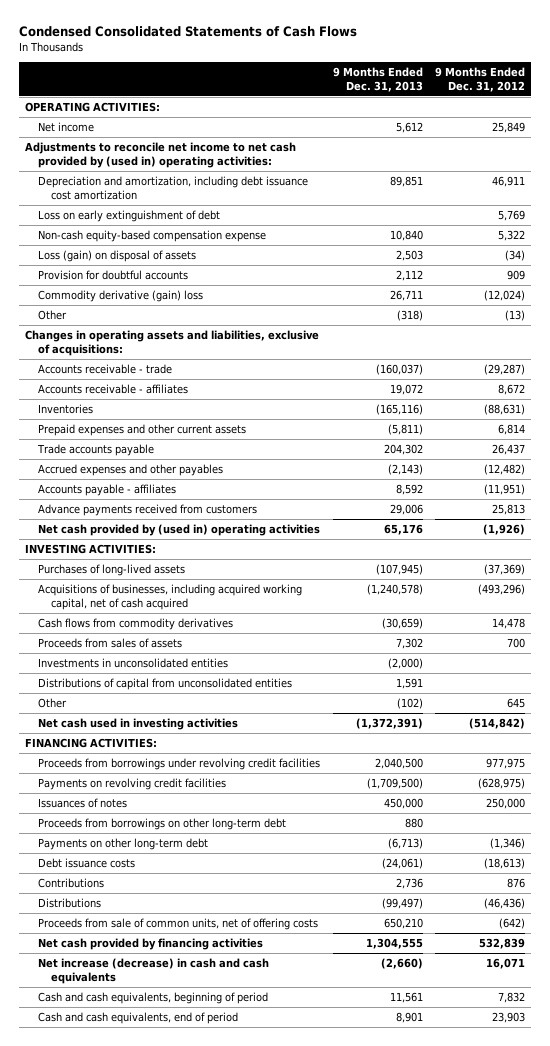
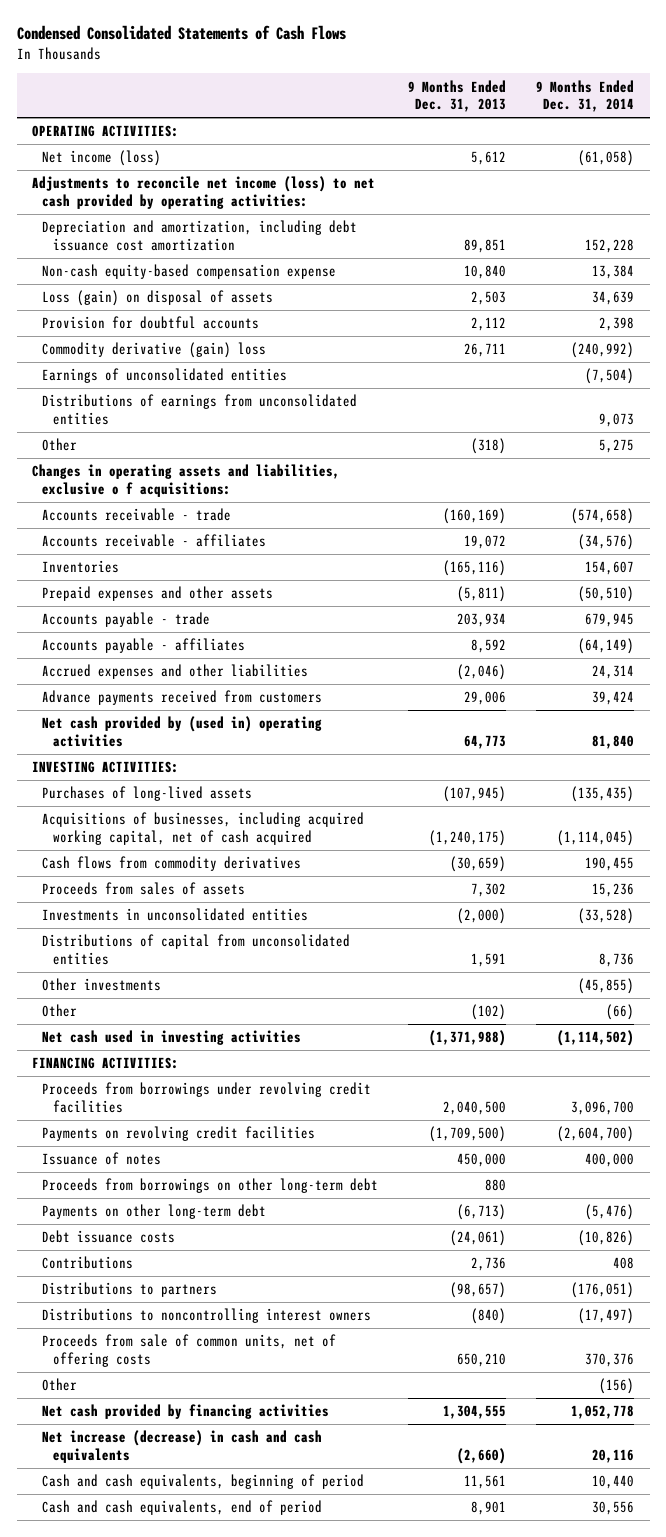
- | 9 Months Ended Dec. 31, 2013 | 9 Months Ended Dec. 31, 2012
+ | 9 Months Ended Dec. 31, 2013 | 9 Months Ended Dec. 31, 2014
- Net income | 5,612 | 25,849
- Adjustments to reconcile net income to net cash provided by (used in) operating activities:
+ Net income (loss) | 5,612 | (61,058)
+ Adjustments to reconcile net income (loss) to net cash provided by operating activities:
- Loss on early extinguishment of debt | | 5,769
+ Earnings of unconsolidated entities | | (7,504)
+ Distributions of earnings from unconsolidated entities | | 9,073
- Changes in operating assets and liabilities, exclusive of acquisitions:
- Accounts receivable - trade | (160,037) | (29,287)
+ Changes in operating assets and liabilities, exclusive o f acquisitions:
+ Accounts receivable - trade | (160,169) | (574,658)
- Prepaid expenses and other current assets | (5,811) | 6,814
- Trade accounts payable | 204,302 | 26,437
- Accrued expenses and other payables | (2,143) | (12,482)
+ Prepaid expenses and other assets | (5,811) | (50,510)
+ Accounts payable - trade | 203,934 | 679,945
+ Accrued expenses and other liabilities | (2,046) | 24,314
- Net cash provided by (used in) operating activities | 65,176 | (1,926)
+ Net cash provided by (used in) operating activities | 64,773 | 81,840
- Acquisitions of businesses, including acquired working capital, net of cash acquired | (1,240,578) | (493,296)
+ Acquisitions of businesses, including acquired working capital, net of cash acquired | (1,240,175) | (1,114,045)
+ Other investments | | (45,855)
- Net cash used in investing activities | (1,372,391) | (514,842)
+ Net cash used in investing activities | (1,371,988) | (1,114,502)
- Issuances of notes | 450,000 | 250,000
+ Issuance of notes | 450,000 | 400,000
- Distributions | (99,497) | (46,436)
+ Distributions to partners | (98,657) | (176,051)
+ Distributions to noncontrolling interest owners | (840) | (17,497)
+ Other | | (156)

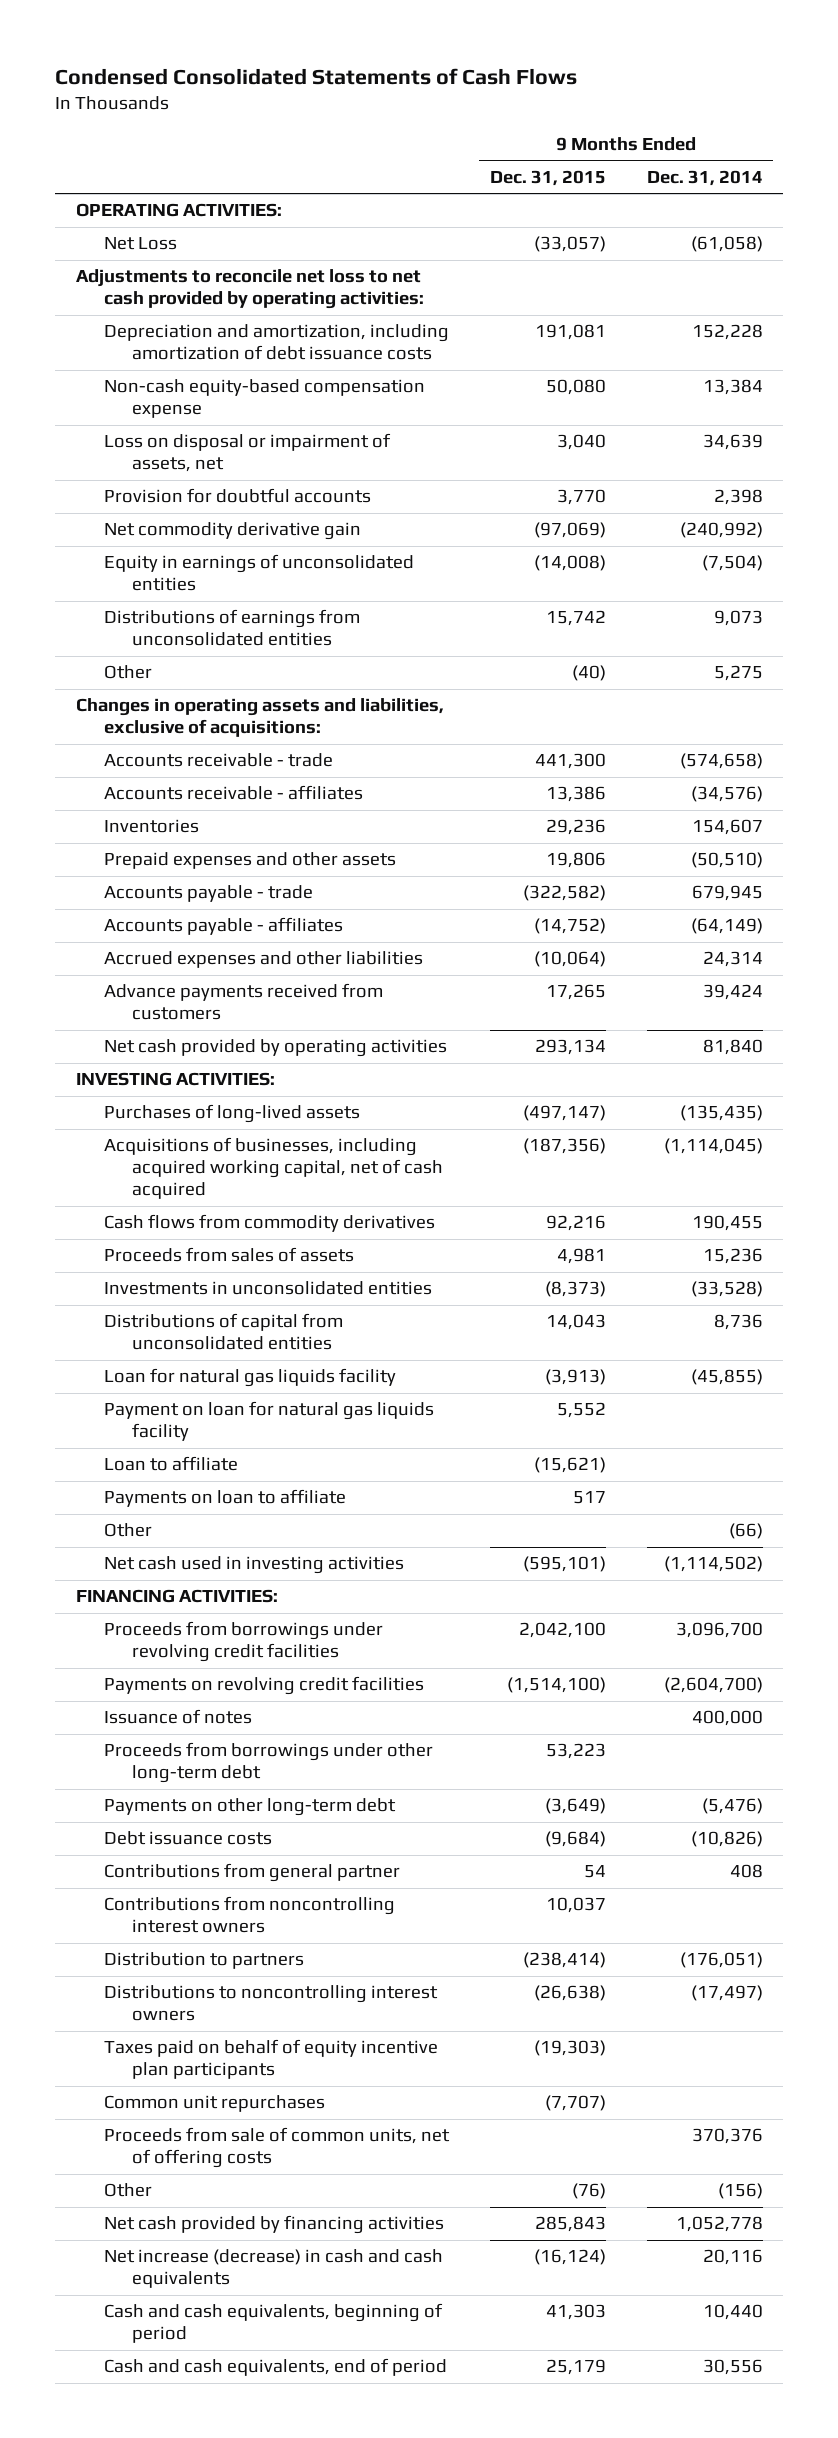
- | 9 Months Ended Dec. 31, 2013 | 9 Months Ended Dec. 31, 2014
+ | 9 Months Ended Dec. 31, 2015 | 9 Months Ended Dec. 31, 2014
- Net income (loss) | 5,612 | (61,058)
- Adjustments to reconcile net income (loss) to net cash provided by operating activities:
- Depreciation and amortization, including debt issuance cost amortization | 89,851 | 152,228
+ Net Loss | (33,057) | (61,058)
+ Adjustments to reconcile net loss to net cash provided by operating activities:
+ Depreciation and amortization, including amortization of debt issuance costs | 191,081 | 152,228
- Loss (gain) on disposal of assets | 2,503 | 34,639
+ Loss on disposal or impairment of assets, net | 3,040 | 34,639
- Commodity derivative (gain) loss | 26,711 | (240,992)
- Earnings of unconsolidated entities | | (7,504)
+ Net commodity derivative gain | (97,069) | (240,992)
+ Equity in earnings of unconsolidated entities | (14,008) | (7,504)
- Changes in operating assets and liabilities, exclusive o f acquisitions:
+ Changes in operating assets and liabilities, exclusive of acquisitions:
- Net cash provided by (used in) operating activities | 64,773 | 81,840
+ Net cash provided by operating activities | 293,134 | 81,840
- Other investments | | (45,855)
+ Loan for natural gas liquids facility | (3,913) | (45,855)
+ Payment on loan for natural gas liquids facility | 5,552 |
+ Loan to affiliate | (15,621) |
+ Payments on loan to affiliate | 517 |
- Proceeds from borrowings on other long-term debt | 880 |
+ Proceeds from borrowings under other long-term debt | 53,223 |
- Contributions | 2,736 | 408
- Distributions to partners | (98,657) | (176,051)
+ Contributions from general partner | 54 | 408
+ Contributions from noncontrolling interest owners | 10,037 |
+ Distribution to partners | (238,414) | (176,051)
+ Taxes paid on behalf of equity incentive plan participants | (19,303) |
+ Common unit repurchases | (7,707) |

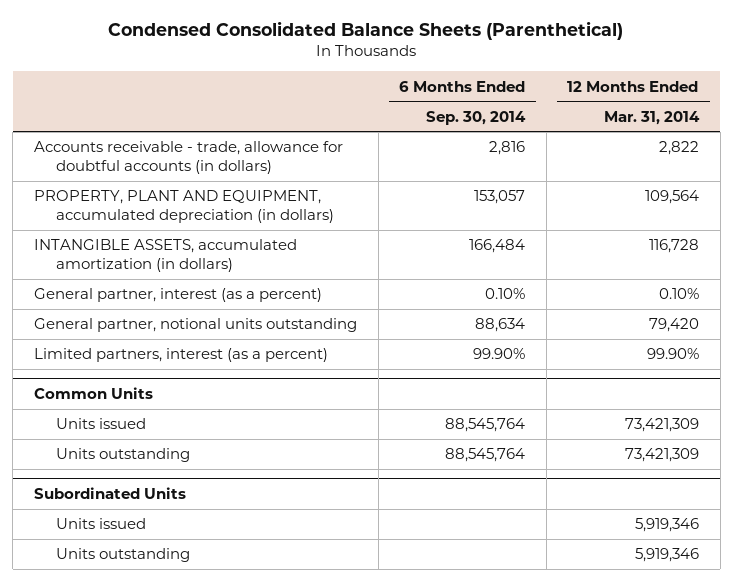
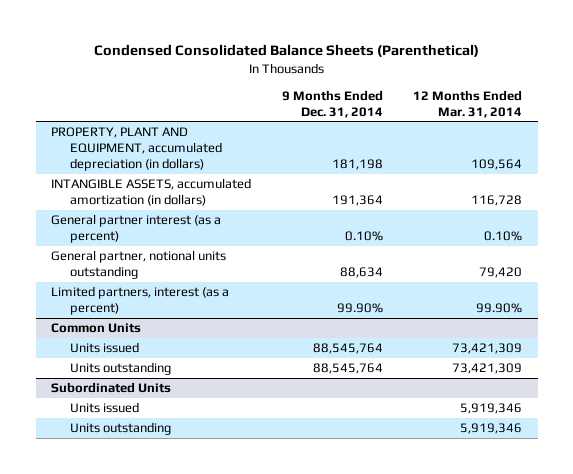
- | 6 Months Ended Sep. 30, 2014 | 12 Months Ended Mar. 31, 2014
+ | 9 Months Ended Dec. 31, 2014 | 12 Months Ended Mar. 31, 2014
- Accounts receivable - trade, allowance for doubtful accounts (in dollars) | 2,816 | 2,822
- General partner, interest (as a percent) | 0.10% | 0.10%
+ General partner interest (as a percent) | 0.10% | 0.10%

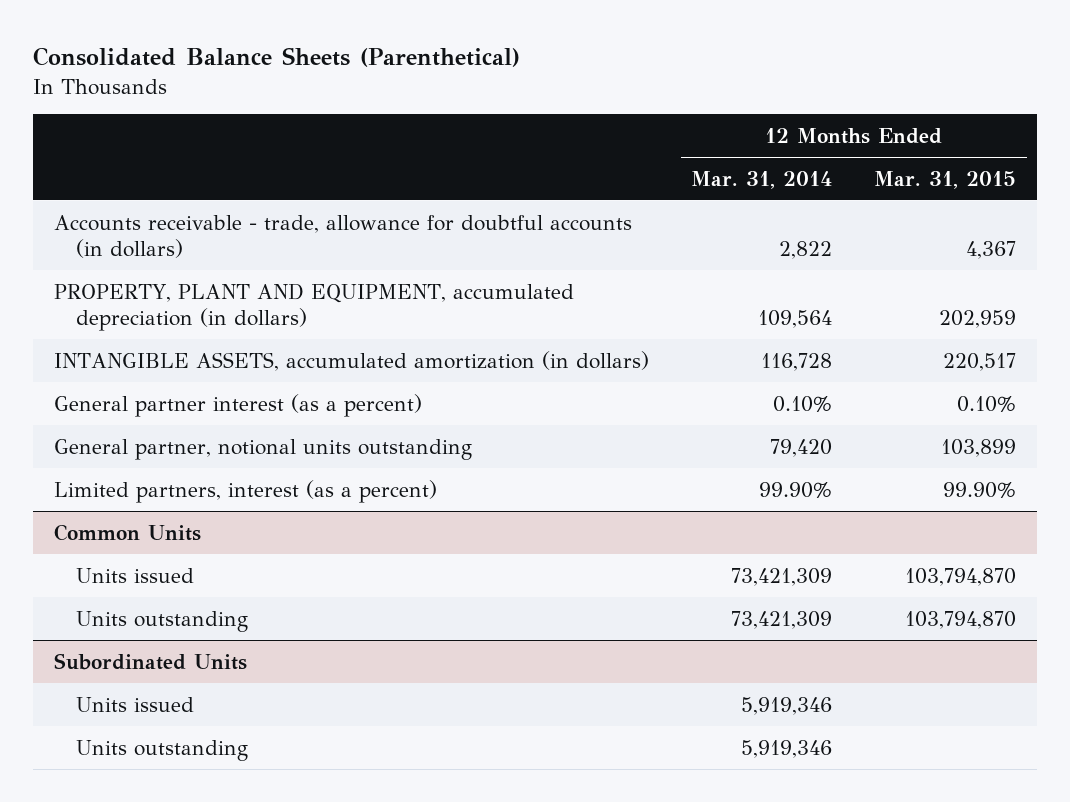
- Condensed Consolidated Balance Sheets (Parenthetical)
+ Consolidated Balance Sheets (Parenthetical)
- | 9 Months Ended Dec. 31, 2014 | 12 Months Ended Mar. 31, 2014
+ | 12 Months Ended Mar. 31, 2014 | 12 Months Ended Mar. 31, 2015
+ Accounts receivable - trade, allowance for doubtful accounts (in dollars) | 2,822 | 4,367

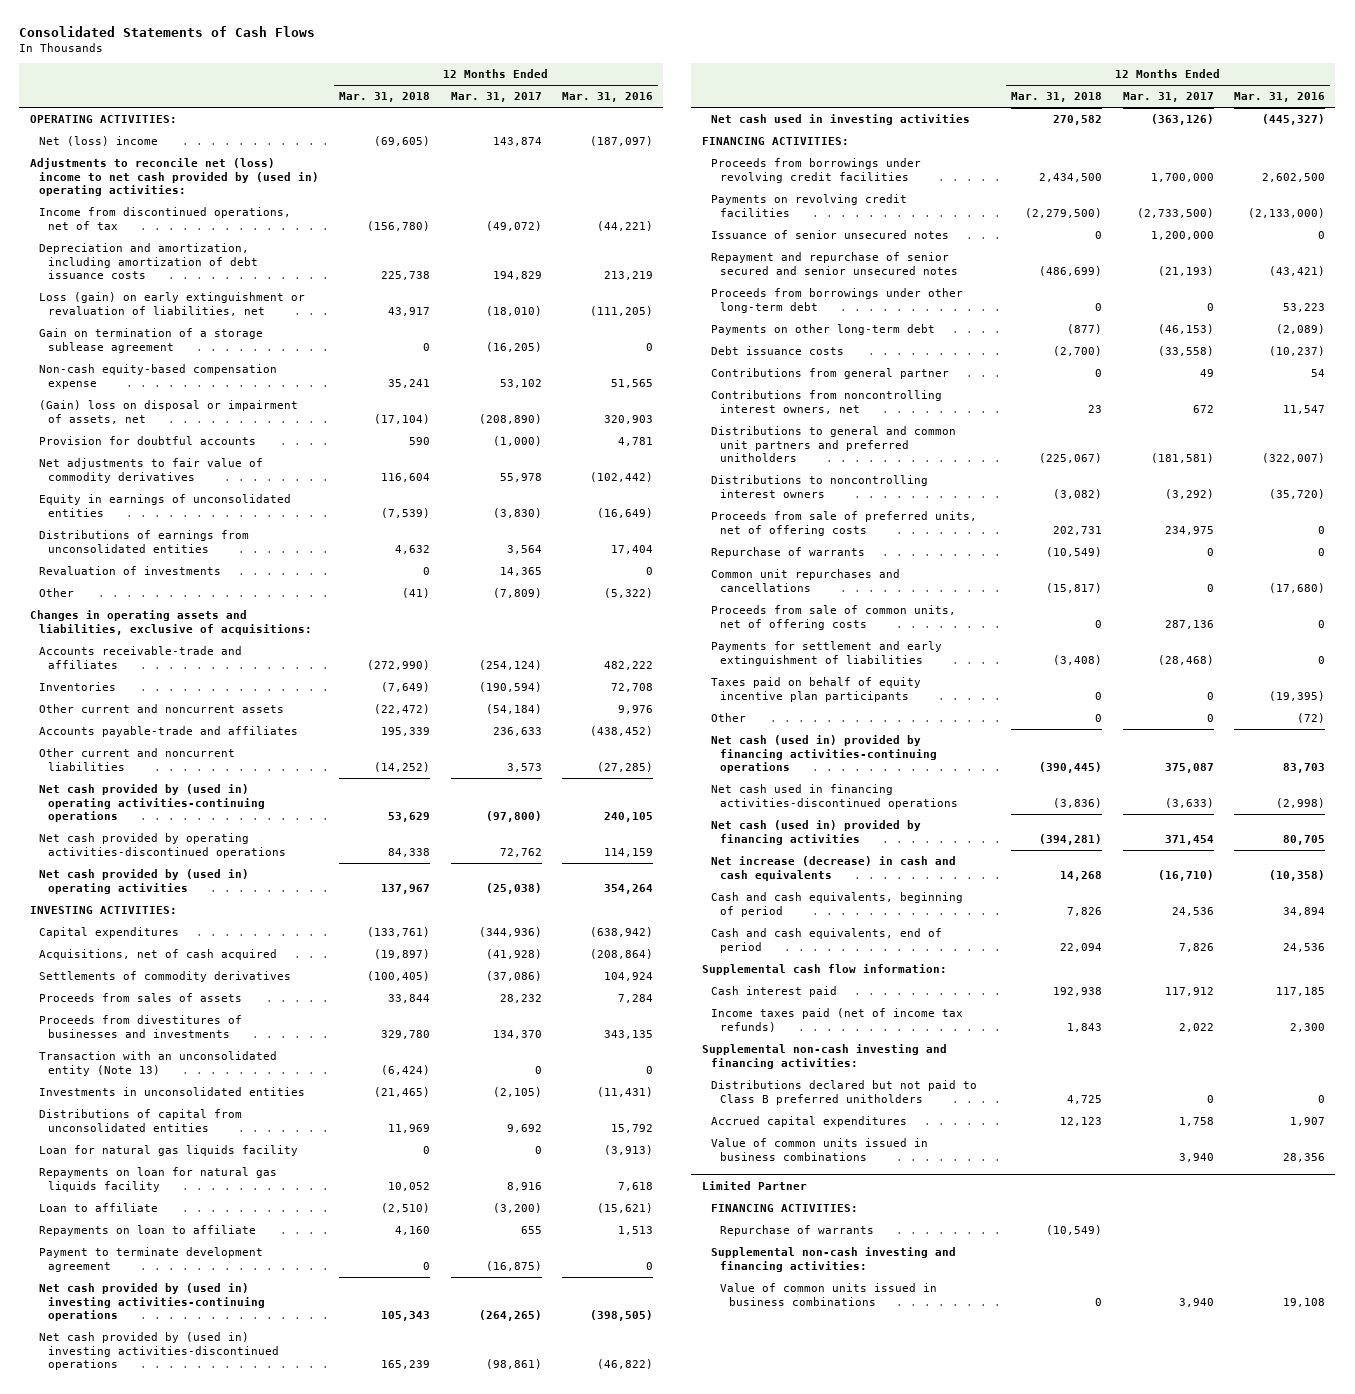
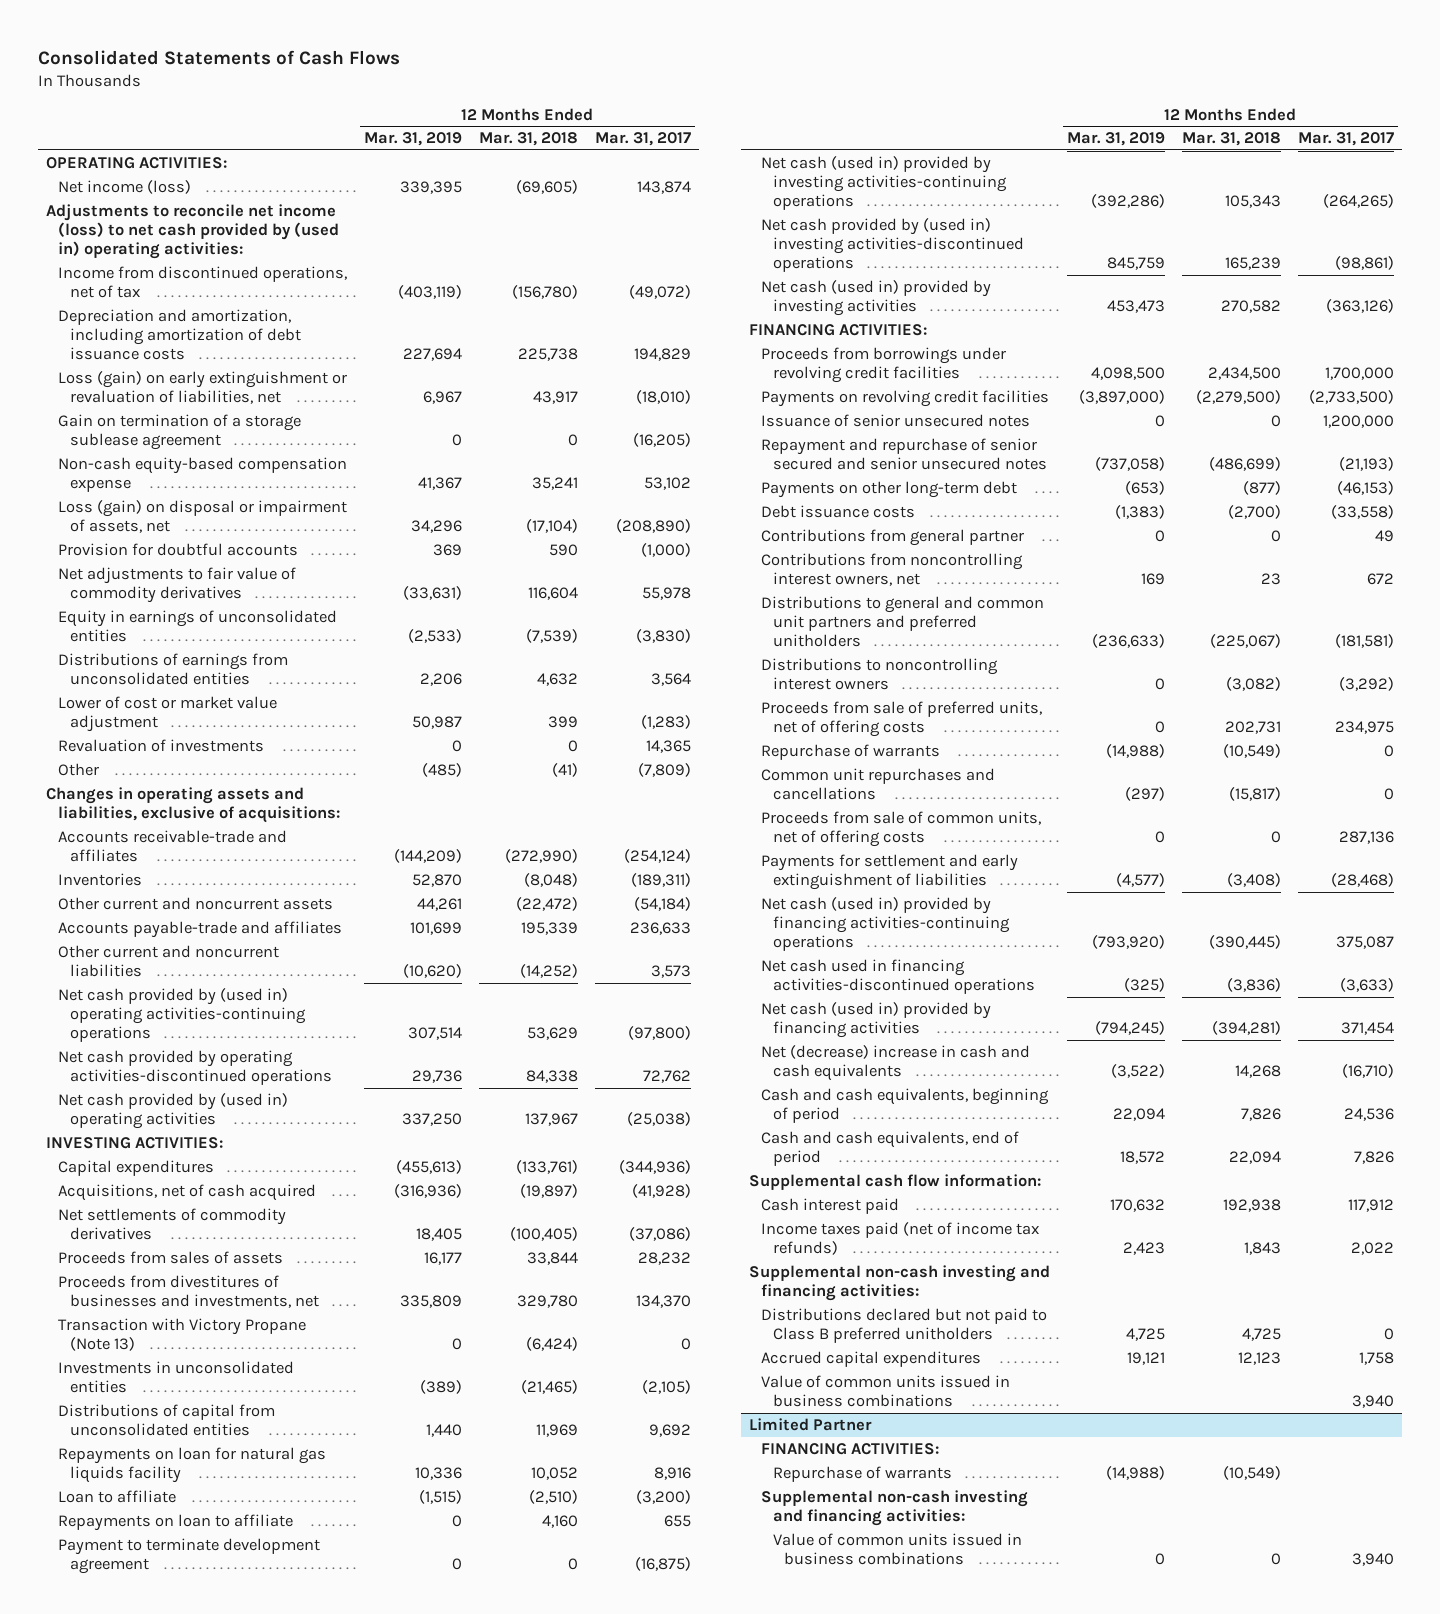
- | 12 Months Ended Mar. 31, 2018 | 12 Months Ended Mar. 31, 2017 | 12 Months Ended Mar. 31, 2016
+ | 12 Months Ended Mar. 31, 2019 | 12 Months Ended Mar. 31, 2018 | 12 Months Ended Mar. 31, 2017
- Net (loss) income | (69,605) | 143,874 | (187,097)
- Adjustments to reconcile net (loss) income to net cash provided by (used in) operating activities:
+ Net income (loss) | 339,395 | (69,605) | 143,874
+ Adjustments to reconcile net income (loss) to net cash provided by (used in) operating activities:
- (Gain) loss on disposal or impairment of assets, net | (17,104) | (208,890) | 320,903
+ Loss (gain) on disposal or impairment of assets, net | 34,296 | (17,104) | (208,890)
+ Lower of cost or market value adjustment | 50,987 | 399 | (1,283)
- Inventories | (7,649) | (190,594) | 72,708
+ Inventories | 52,870 | (8,048) | (189,311)
- Settlements of commodity derivatives | (100,405) | (37,086) | 104,924
+ Net settlements of commodity derivatives | 18,405 | (100,405) | (37,086)
- Proceeds from divestitures of businesses and investments | 329,780 | 134,370 | 343,135
- Transaction with an unconsolidated entity (Note 13) | (6,424) | 0 | 0
+ Proceeds from divestitures of businesses and investments, net | 335,809 | 329,780 | 134,370
+ Transaction with Victory Propane (Note 13) | 0 | (6,424) | 0
- Loan for natural gas liquids facility | 0 | 0 | (3,913)
- Net cash provided by (used in) investing activities-continuing operations | 105,343 | (264,265) | (398,505)
+ Net cash (used in) provided by investing activities-continuing operations | (392,286) | 105,343 | (264,265)
- Net cash used in investing activities | 270,582 | (363,126) | (445,327)
+ Net cash (used in) provided by investing activities | 453,473 | 270,582 | (363,126)
- Proceeds from borrowings under other long-term debt | 0 | 0 | 53,223
- Taxes paid on behalf of equity incentive plan participants | 0 | 0 | (19,395)
- Other | 0 | 0 | (72)
- Net increase (decrease) in cash and cash equivalents | 14,268 | (16,710) | (10,358)
+ Net (decrease) increase in cash and cash equivalents | (3,522) | 14,268 | (16,710)

